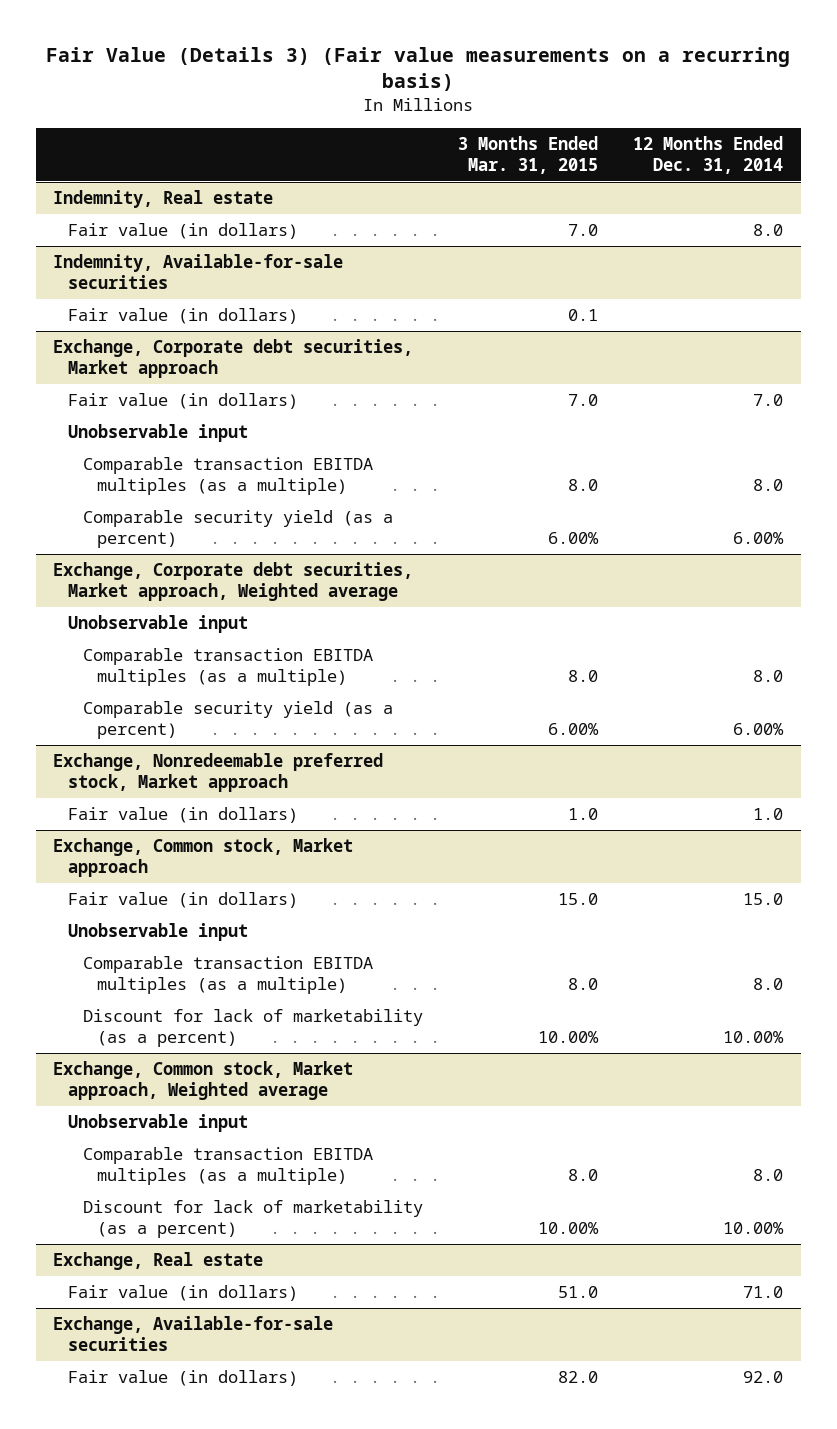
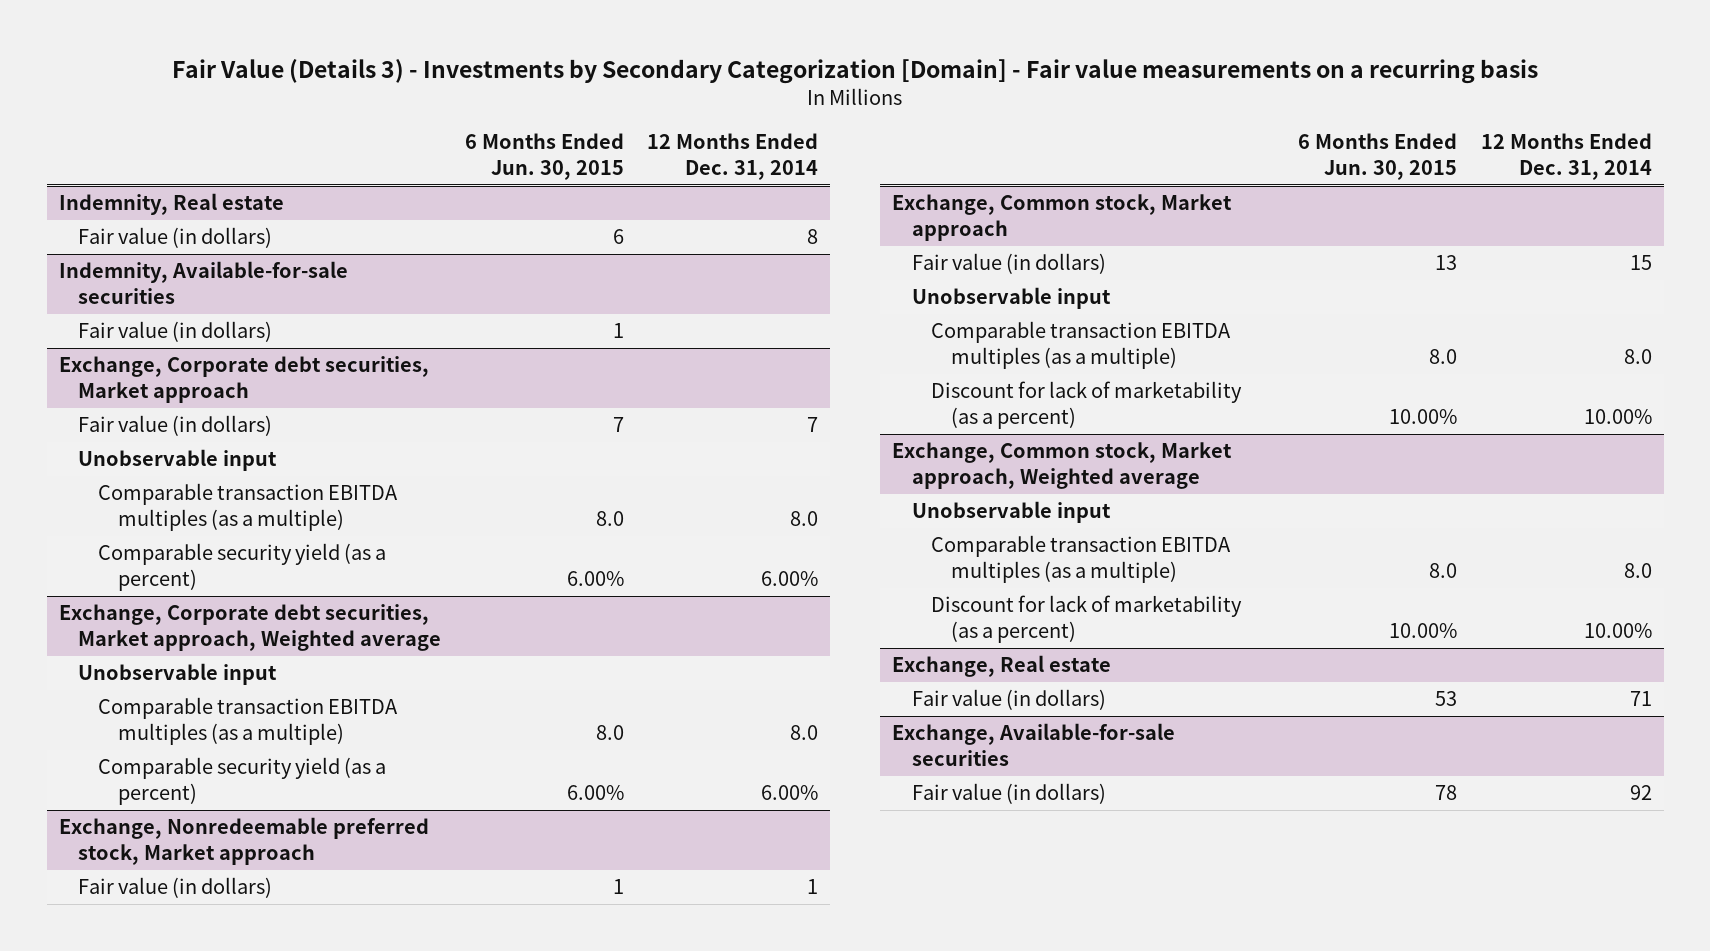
- Fair Value (Details 3) (Fair value measurements on a recurring basis)
+ Fair Value (Details 3) - Investments by Secondary Categorization [Domain] - Fair value measurements on a recurring basis
- | 3 Months Ended Mar. 31, 2015 | 12 Months Ended Dec. 31, 2014
+ | 6 Months Ended Jun. 30, 2015 | 12 Months Ended Dec. 31, 2014
@ Indemnity, Real estate
- Fair value (in dollars) | 7.0 | 8.0
+ Fair value (in dollars) | 6 | 8
@ Exchange, Corporate debt securities, Market approach
- Fair value (in dollars) | 7.0 | 7.0
+ Fair value (in dollars) | 7 | 7
@ Exchange, Nonredeemable preferred stock, Market approach
- Fair value (in dollars) | 1.0 | 1.0
+ Fair value (in dollars) | 1 | 1
@ Exchange, Common stock, Market approach
- Fair value (in dollars) | 15.0 | 15.0
+ Fair value (in dollars) | 13 | 15
@ Exchange, Real estate
- Fair value (in dollars) | 51.0 | 71.0
+ Fair value (in dollars) | 53 | 71
@ Exchange, Available-for-sale securities
- Fair value (in dollars) | 82.0 | 92.0
+ Fair value (in dollars) | 78 | 92

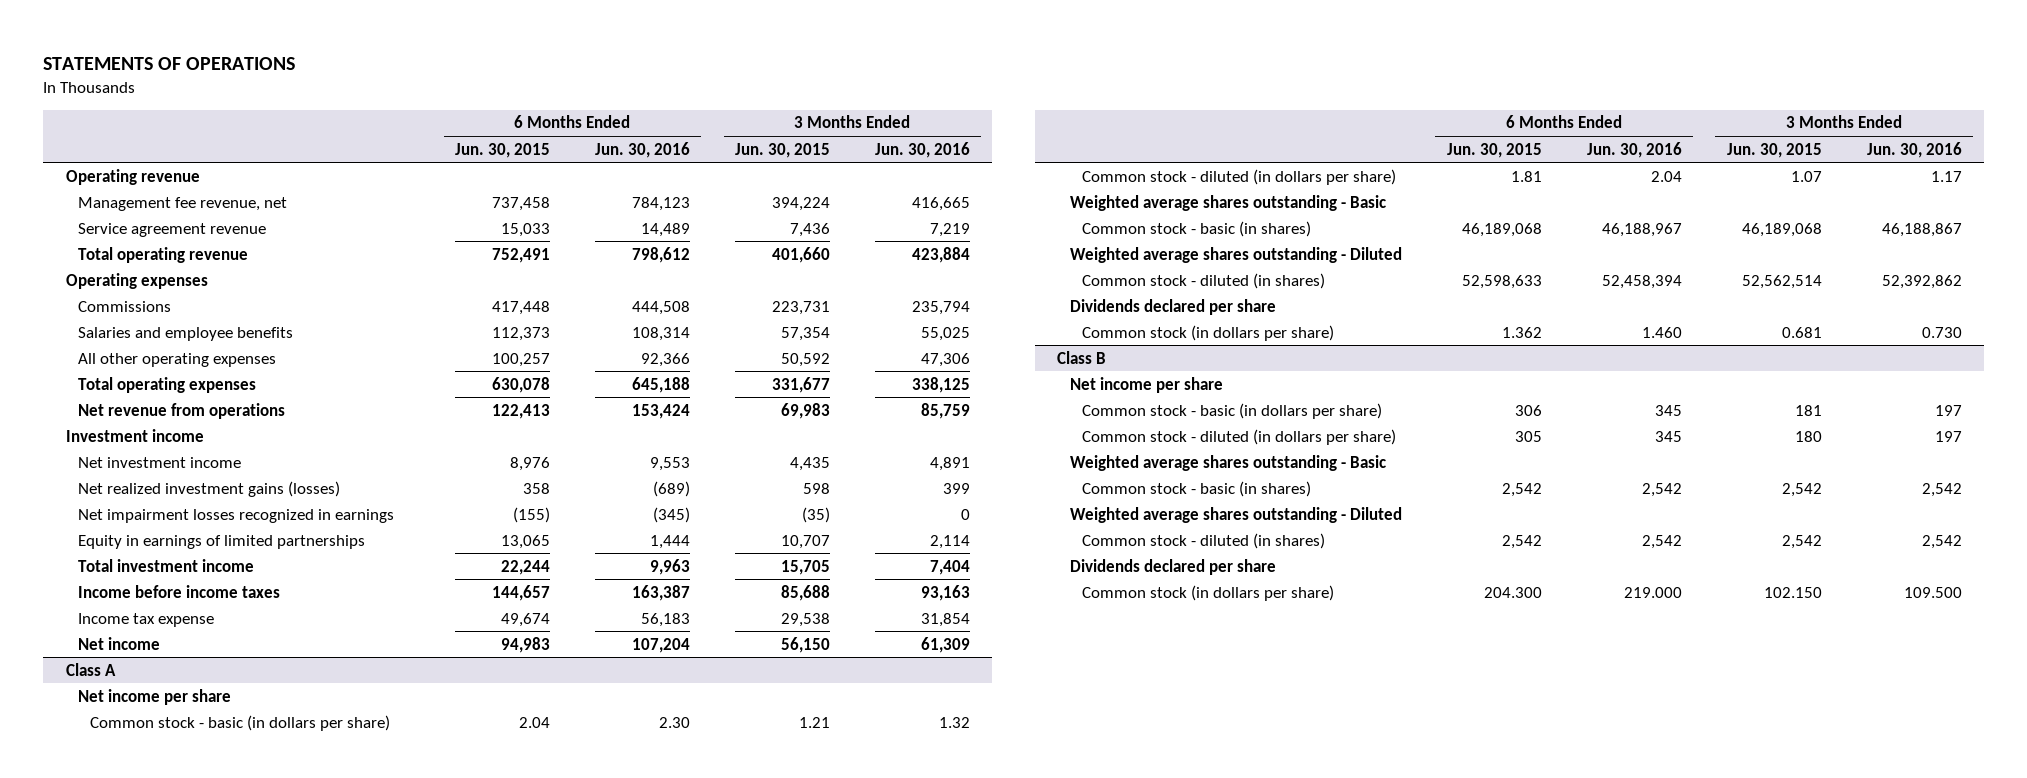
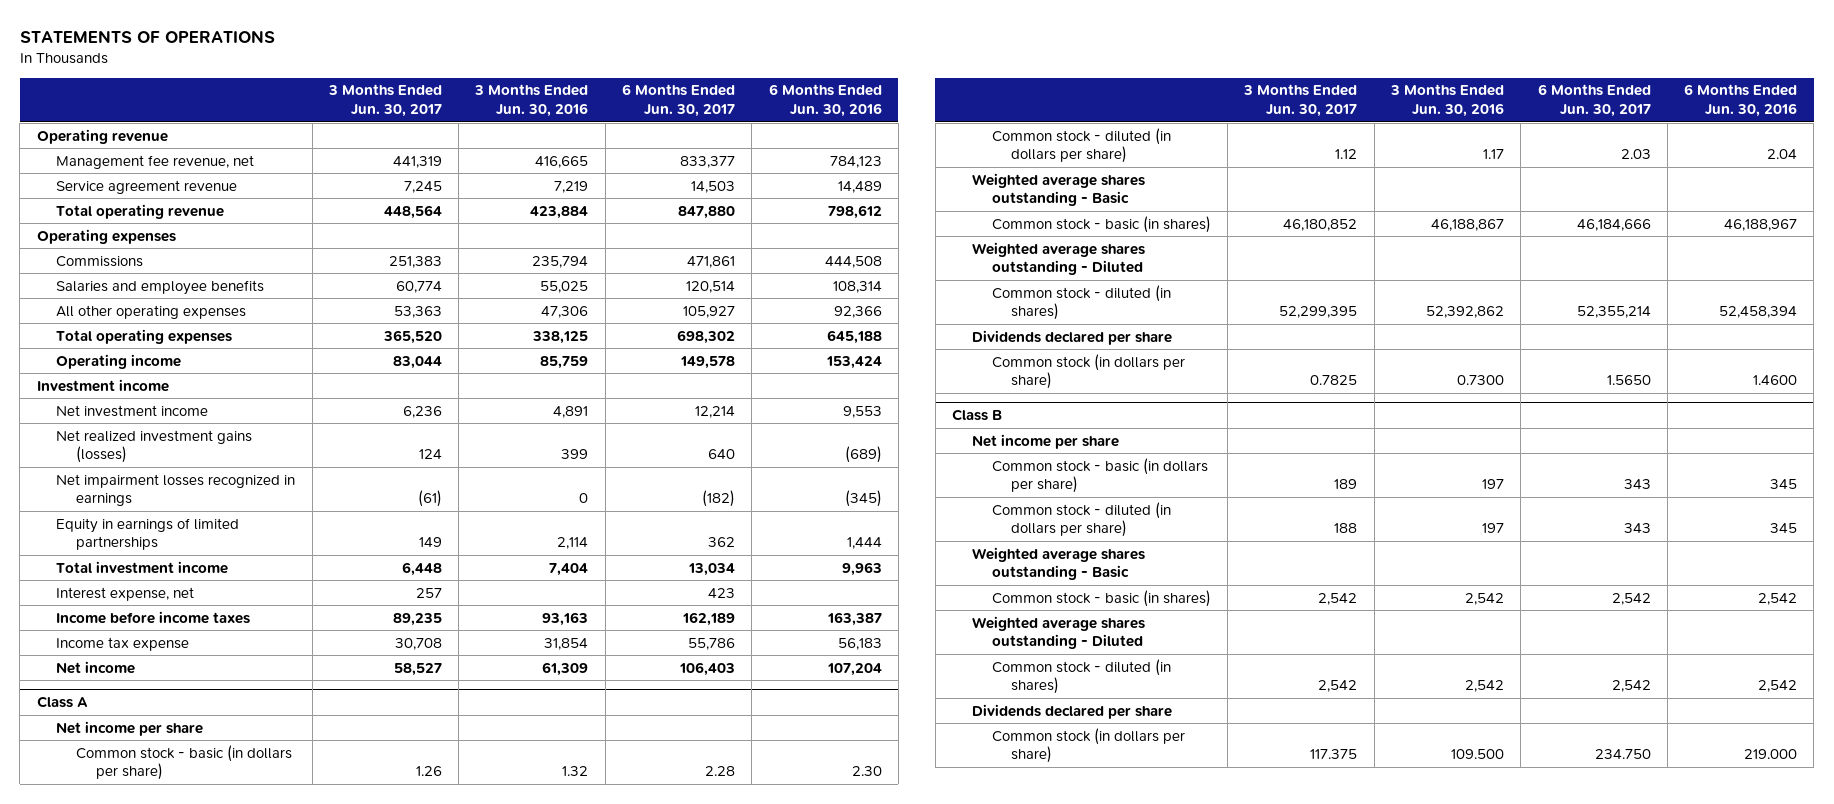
- | 6 Months Ended Jun. 30, 2015 | 6 Months Ended Jun. 30, 2016 | 3 Months Ended Jun. 30, 2015 | 3 Months Ended Jun. 30, 2016
+ | 3 Months Ended Jun. 30, 2017 | 3 Months Ended Jun. 30, 2016 | 6 Months Ended Jun. 30, 2017 | 6 Months Ended Jun. 30, 2016
- Net revenue from operations | 122,413 | 153,424 | 69,983 | 85,759
+ Operating income | 83,044 | 85,759 | 149,578 | 153,424
+ Interest expense, net | 257 | | 423 |
@ Class A
- Common stock (in dollars per share) | 1.362 | 1.460 | 0.681 | 0.730
+ Common stock (in dollars per share) | 0.7825 | 0.7300 | 1.5650 | 1.4600

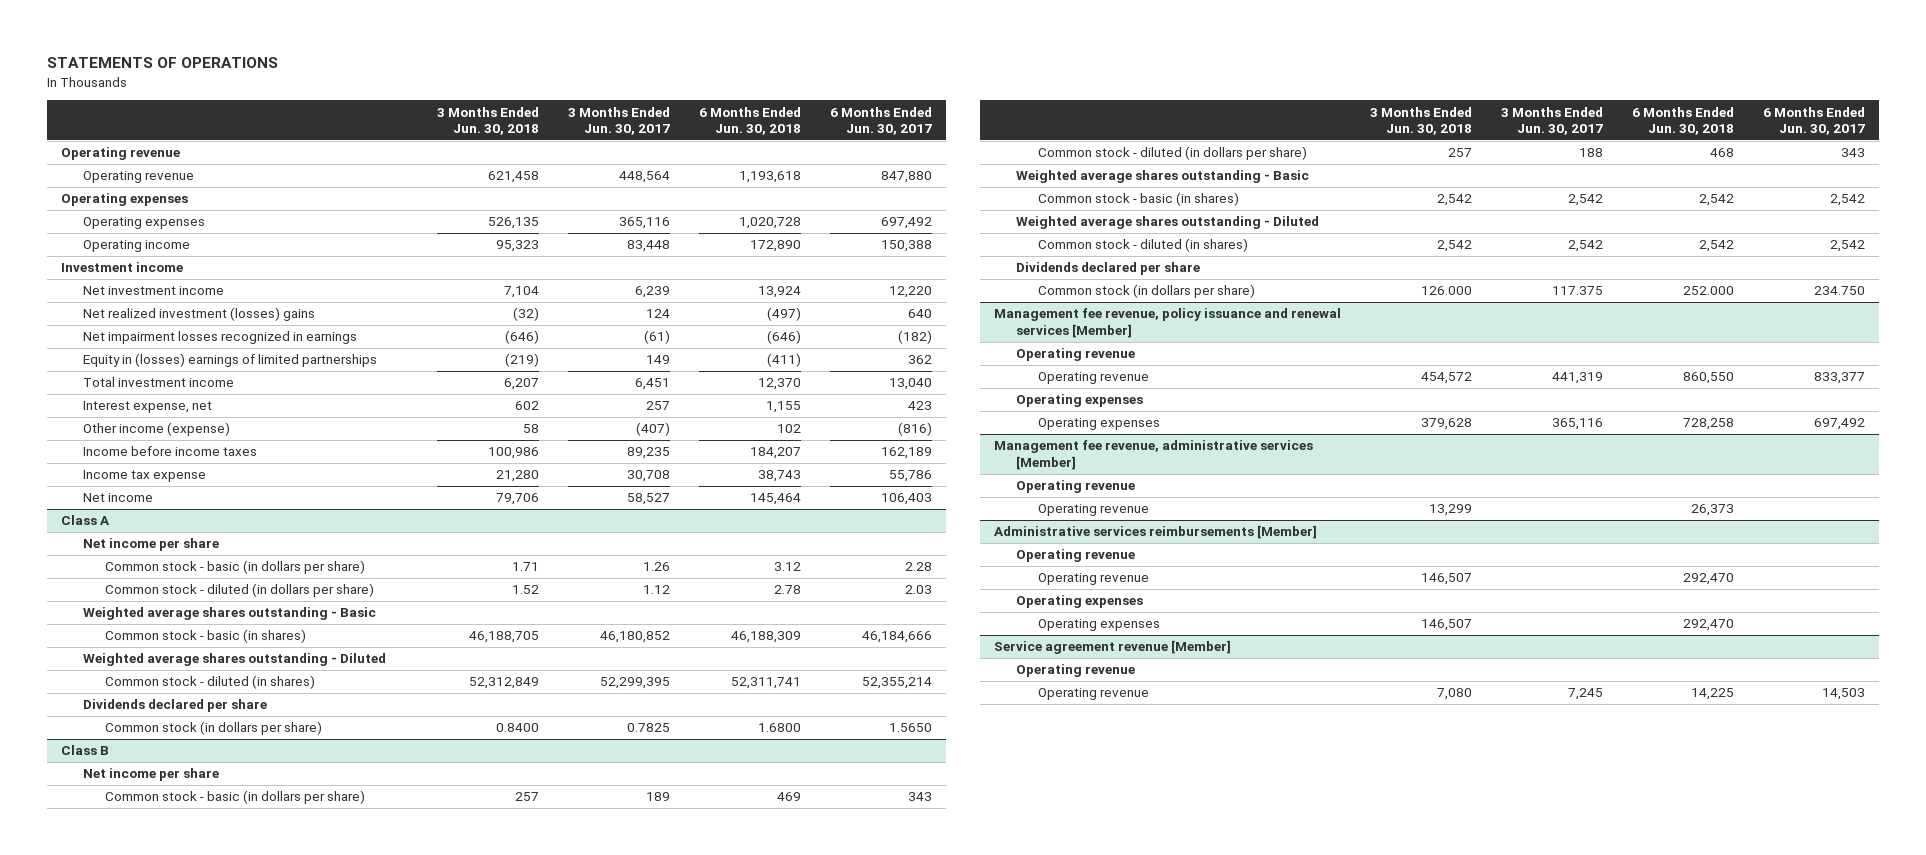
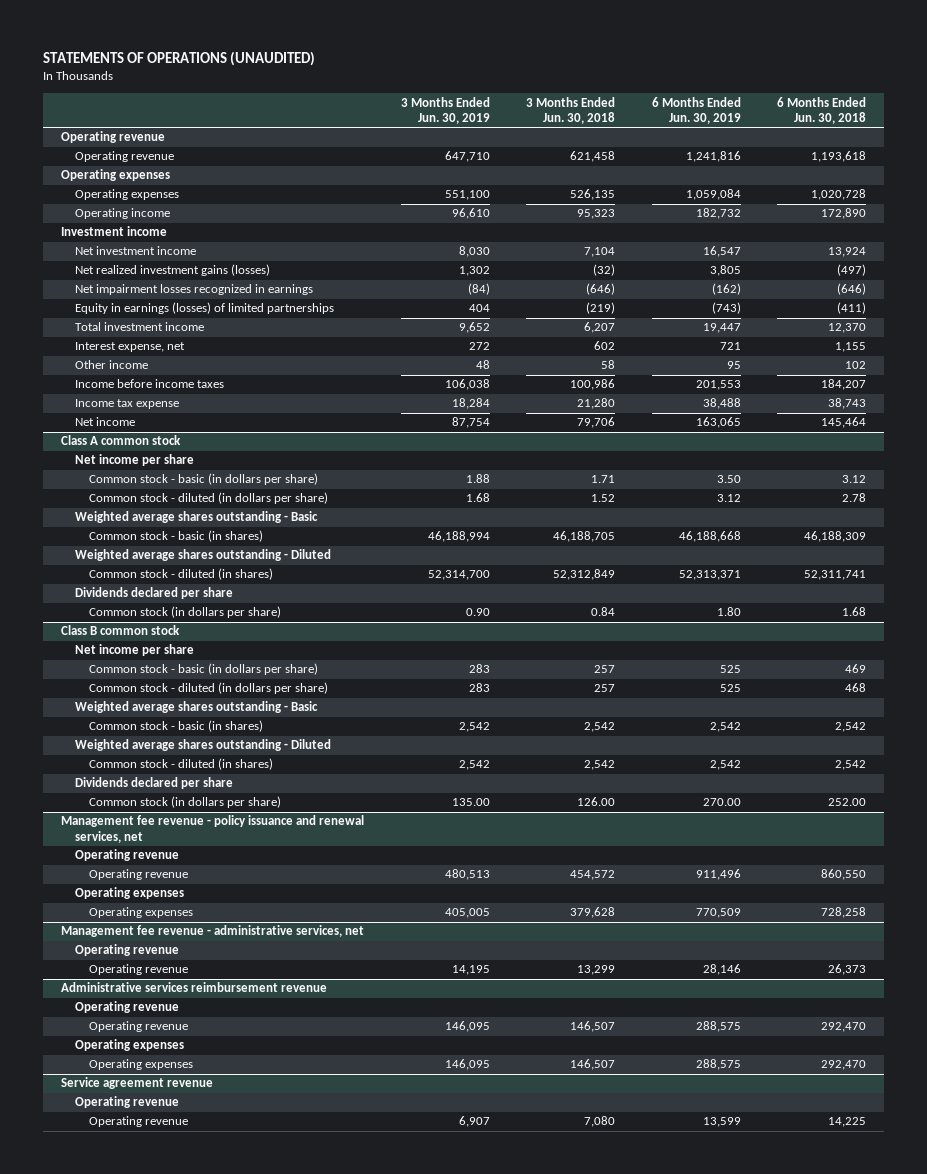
- STATEMENTS OF OPERATIONS
+ STATEMENTS OF OPERATIONS (UNAUDITED)
- | 3 Months Ended Jun. 30, 2018 | 3 Months Ended Jun. 30, 2017 | 6 Months Ended Jun. 30, 2018 | 6 Months Ended Jun. 30, 2017
+ | 3 Months Ended Jun. 30, 2019 | 3 Months Ended Jun. 30, 2018 | 6 Months Ended Jun. 30, 2019 | 6 Months Ended Jun. 30, 2018
- Net realized investment (losses) gains | (32) | 124 | (497) | 640
+ Net realized investment gains (losses) | 1,302 | (32) | 3,805 | (497)
- Equity in (losses) earnings of limited partnerships | (219) | 149 | (411) | 362
+ Equity in earnings (losses) of limited partnerships | 404 | (219) | (743) | (411)
- Other income (expense) | 58 | (407) | 102 | (816)
+ Other income | 48 | 58 | 95 | 102
- Class A
+ Class A common stock
- Common stock (in dollars per share) | 0.8400 | 0.7825 | 1.6800 | 1.5650
- Class B
+ Common stock (in dollars per share) | 0.90 | 0.84 | 1.80 | 1.68
+ Class B common stock
- Common stock (in dollars per share) | 126.000 | 117.375 | 252.000 | 234.750
- Management fee revenue, policy issuance and renewal services [Member]
+ Common stock (in dollars per share) | 135.00 | 126.00 | 270.00 | 252.00
+ Management fee revenue - policy issuance and renewal services, net
- Management fee revenue, administrative services [Member]
+ Management fee revenue - administrative services, net
- Administrative services reimbursements [Member]
+ Administrative services reimbursement revenue
- Service agreement revenue [Member]
+ Service agreement revenue

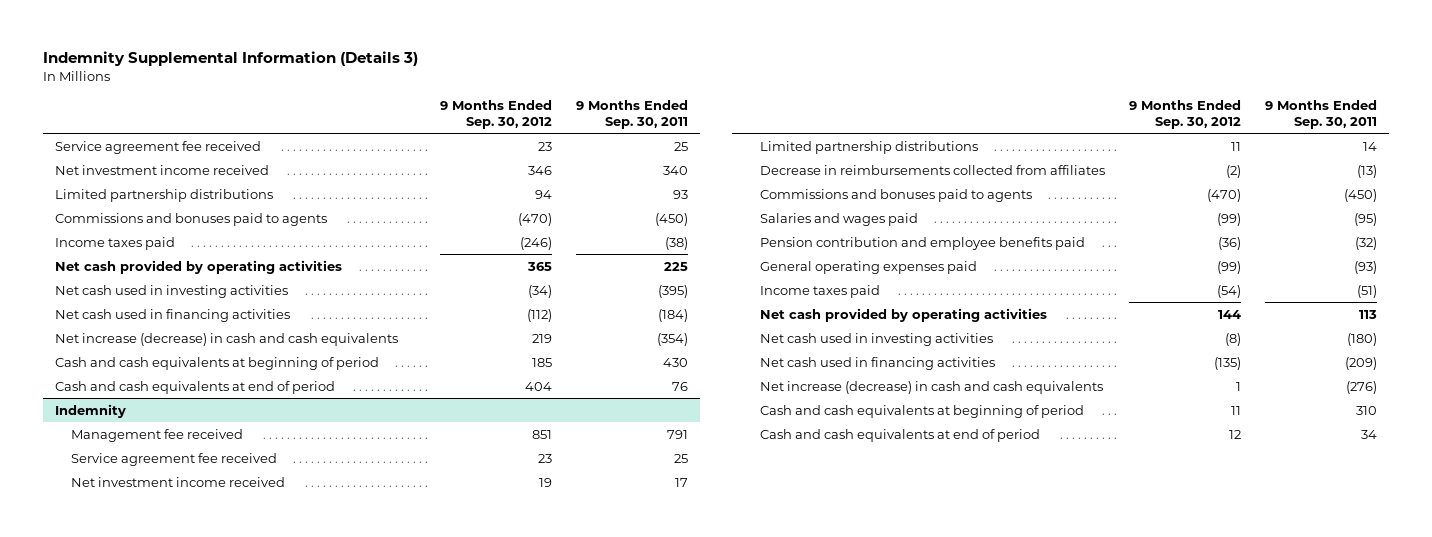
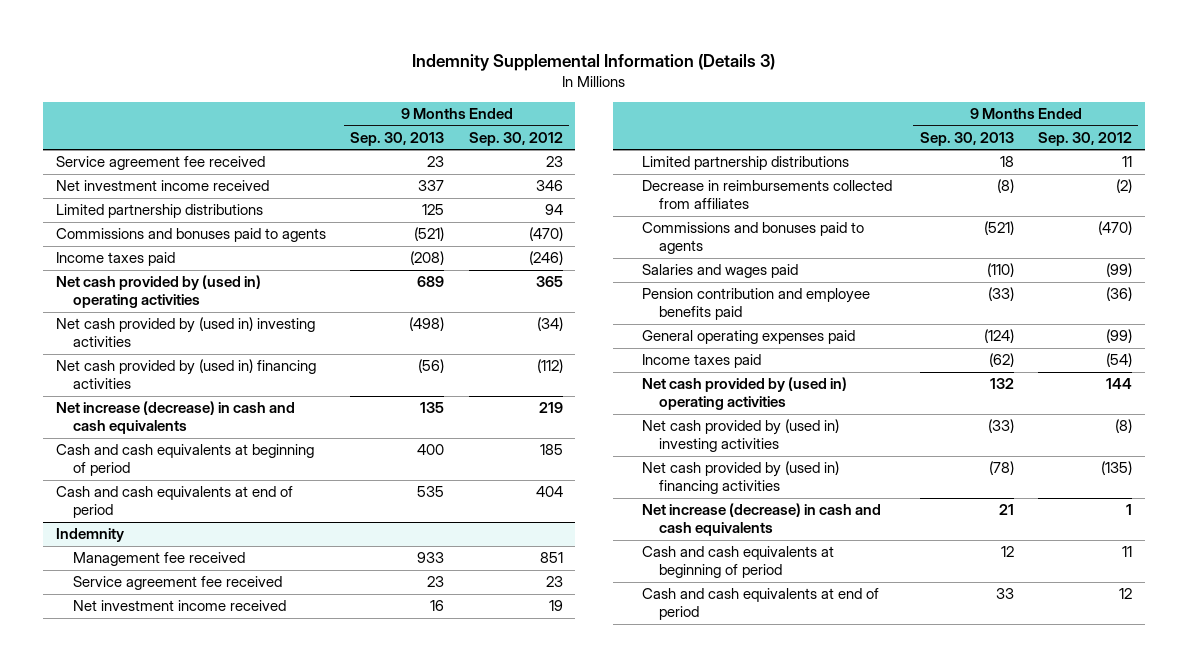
- | 9 Months Ended Sep. 30, 2012 | 9 Months Ended Sep. 30, 2011
+ | 9 Months Ended Sep. 30, 2013 | 9 Months Ended Sep. 30, 2012
- Net cash provided by operating activities | 365 | 225
- Net cash used in investing activities | (34) | (395)
- Net cash used in financing activities | (112) | (184)
+ Net cash provided by (used in) operating activities | 689 | 365
+ Net cash provided by (used in) investing activities | (498) | (34)
+ Net cash provided by (used in) financing activities | (56) | (112)
@ Indemnity
- Net cash provided by operating activities | 144 | 113
- Net cash used in investing activities | (8) | (180)
- Net cash used in financing activities | (135) | (209)
+ Net cash provided by (used in) operating activities | 132 | 144
+ Net cash provided by (used in) investing activities | (33) | (8)
+ Net cash provided by (used in) financing activities | (78) | (135)

